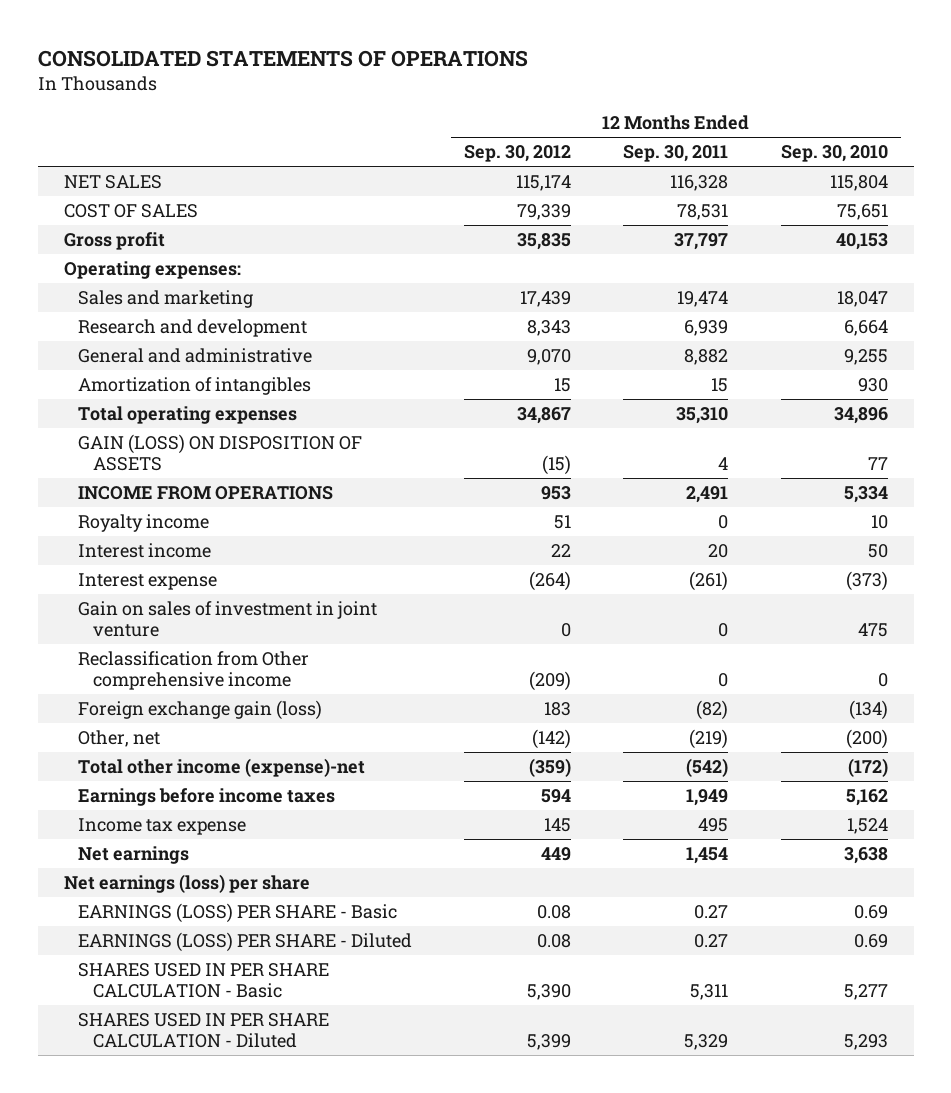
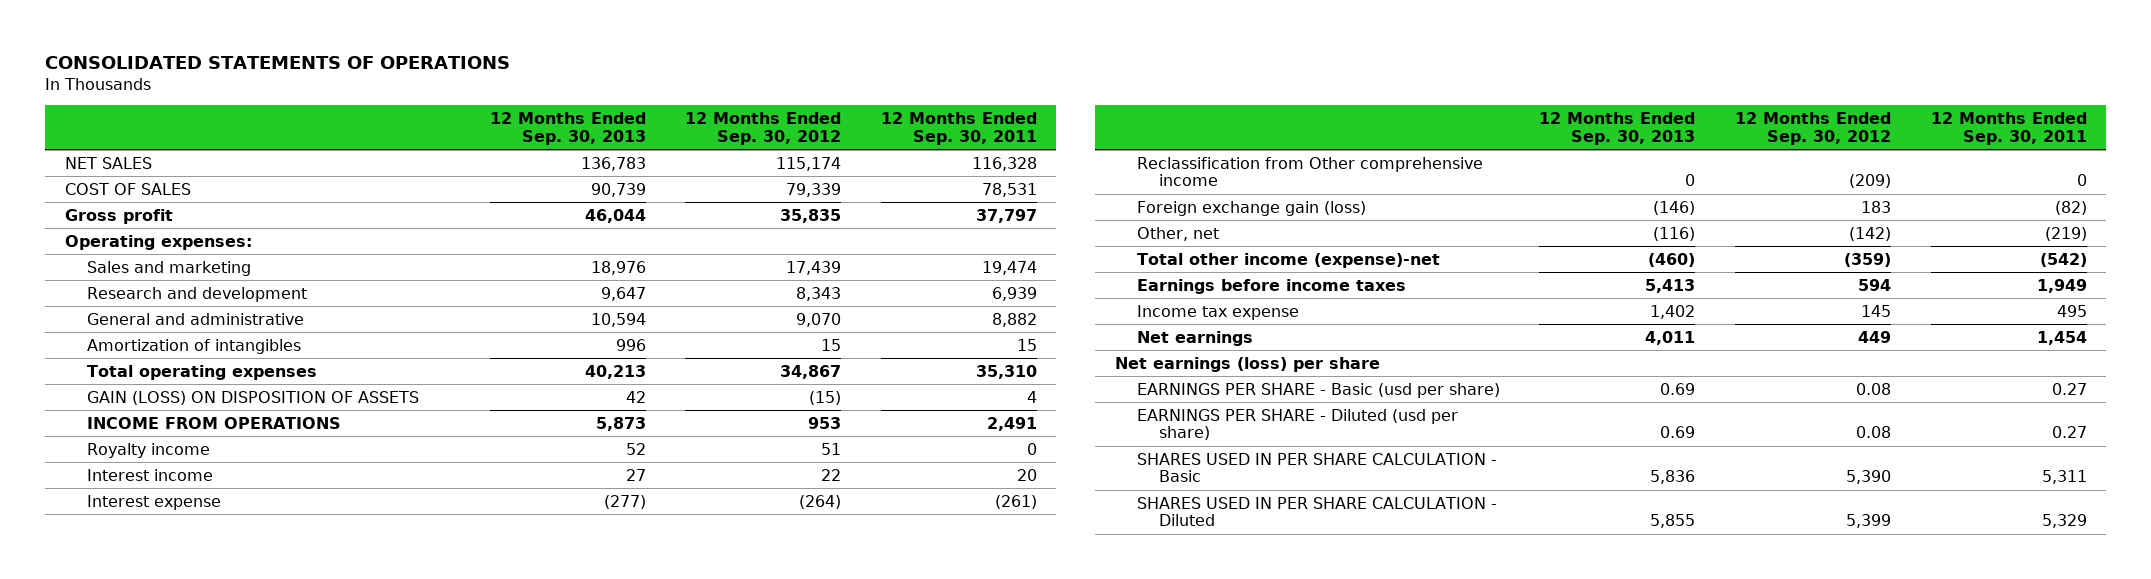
- | 12 Months Ended Sep. 30, 2012 | 12 Months Ended Sep. 30, 2011 | 12 Months Ended Sep. 30, 2010
+ | 12 Months Ended Sep. 30, 2013 | 12 Months Ended Sep. 30, 2012 | 12 Months Ended Sep. 30, 2011
- Gain on sales of investment in joint venture | 0 | 0 | 475
- EARNINGS (LOSS) PER SHARE - Basic | 0.08 | 0.27 | 0.69
- EARNINGS (LOSS) PER SHARE - Diluted | 0.08 | 0.27 | 0.69
+ EARNINGS PER SHARE - Basic (usd per share) | 0.69 | 0.08 | 0.27
+ EARNINGS PER SHARE - Diluted (usd per share) | 0.69 | 0.08 | 0.27

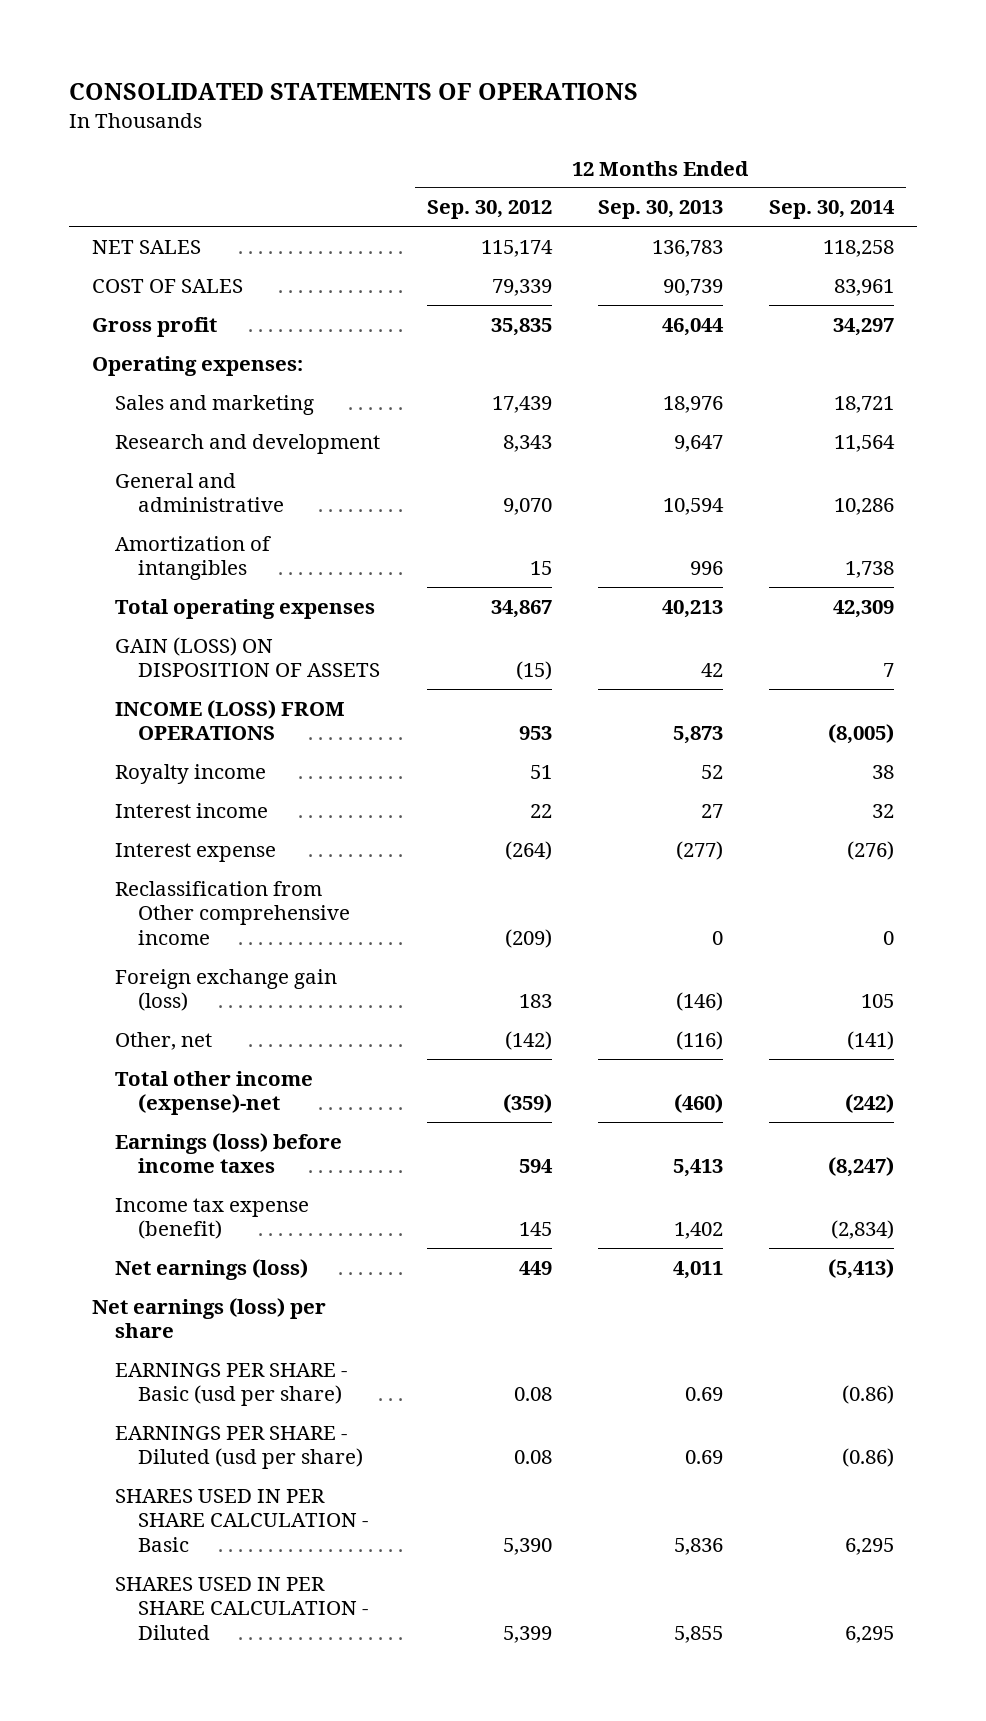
- | 12 Months Ended Sep. 30, 2013 | 12 Months Ended Sep. 30, 2012 | 12 Months Ended Sep. 30, 2011
+ | 12 Months Ended Sep. 30, 2012 | 12 Months Ended Sep. 30, 2013 | 12 Months Ended Sep. 30, 2014
- INCOME FROM OPERATIONS | 5,873 | 953 | 2,491
+ INCOME (LOSS) FROM OPERATIONS | 953 | 5,873 | (8,005)
- Earnings before income taxes | 5,413 | 594 | 1,949
- Income tax expense | 1,402 | 145 | 495
- Net earnings | 4,011 | 449 | 1,454
+ Earnings (loss) before income taxes | 594 | 5,413 | (8,247)
+ Income tax expense (benefit) | 145 | 1,402 | (2,834)
+ Net earnings (loss) | 449 | 4,011 | (5,413)

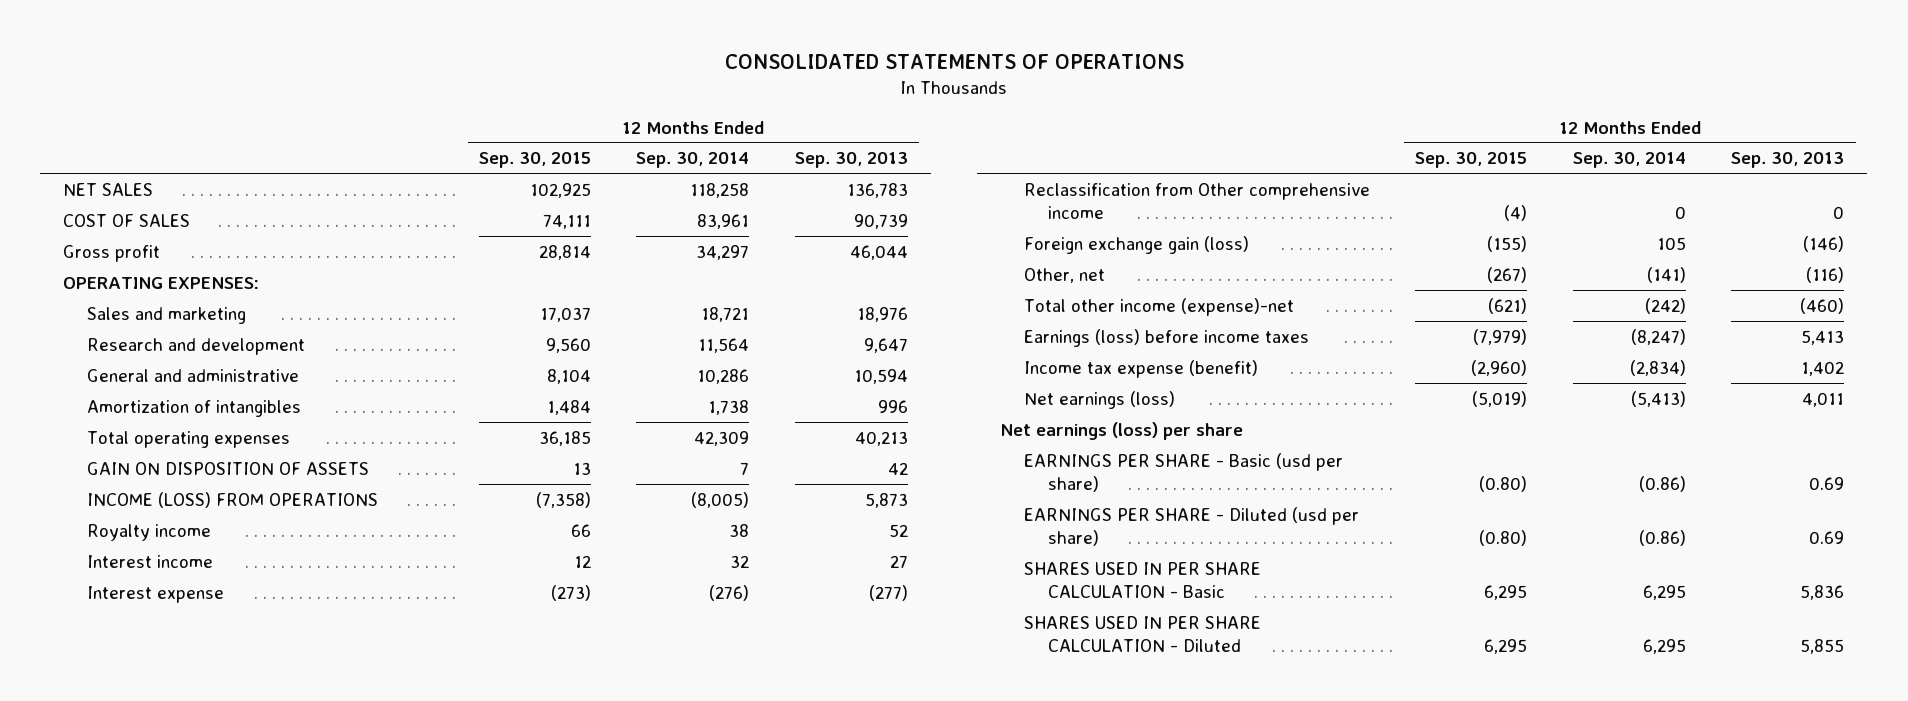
- | 12 Months Ended Sep. 30, 2012 | 12 Months Ended Sep. 30, 2013 | 12 Months Ended Sep. 30, 2014
+ | 12 Months Ended Sep. 30, 2015 | 12 Months Ended Sep. 30, 2014 | 12 Months Ended Sep. 30, 2013
- Operating expenses:
+ OPERATING EXPENSES:
- GAIN (LOSS) ON DISPOSITION OF ASSETS | (15) | 42 | 7
+ GAIN ON DISPOSITION OF ASSETS | 13 | 7 | 42

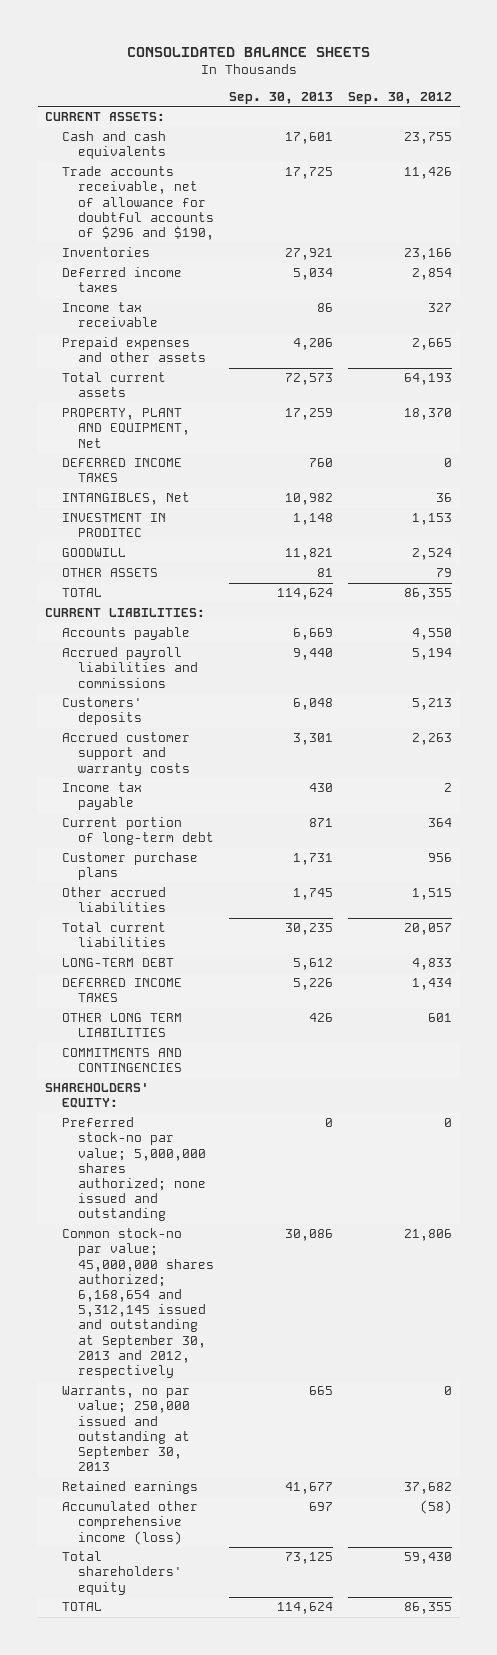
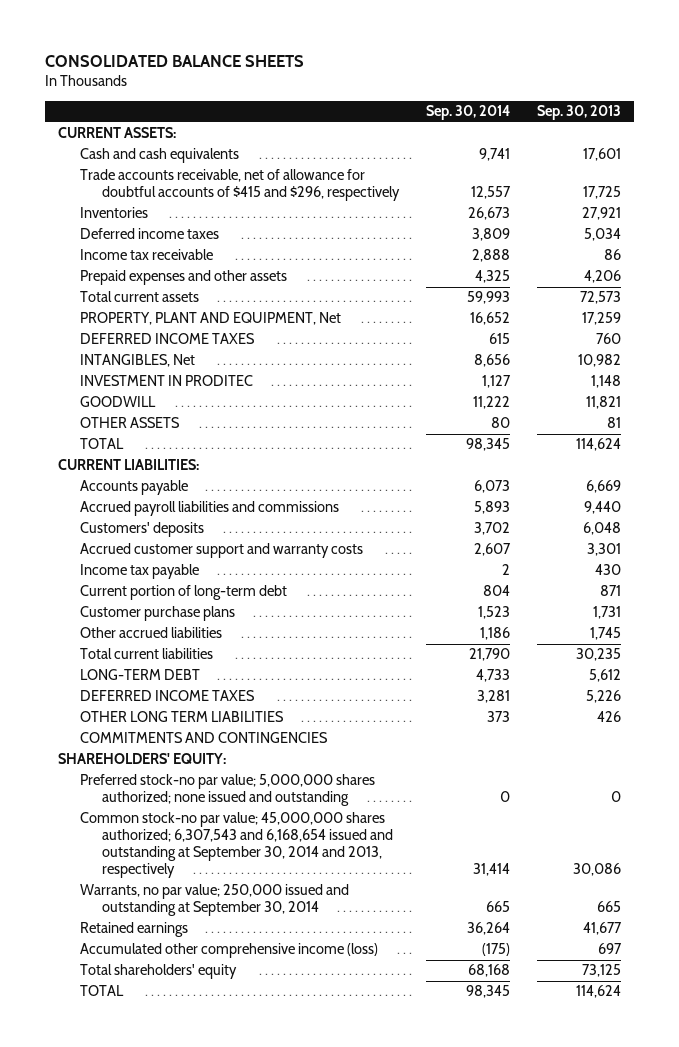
- | Sep. 30, 2013 | Sep. 30, 2012
+ | Sep. 30, 2014 | Sep. 30, 2013
- Trade accounts receivable, net of allowance for doubtful accounts of $296 and $190, | 17,725 | 11,426
+ Trade accounts receivable, net of allowance for doubtful accounts of $415 and $296, respectively | 12,557 | 17,725
- Common stock-no par value; 45,000,000 shares authorized; 6,168,654 and 5,312,145 issued and outstanding at September 30, 2013 and 2012, respectively | 30,086 | 21,806
- Warrants, no par value; 250,000 issued and outstanding at September 30, 2013 | 665 | 0
+ Common stock-no par value; 45,000,000 shares authorized; 6,307,543 and 6,168,654 issued and outstanding at September 30, 2014 and 2013, respectively | 31,414 | 30,086
+ Warrants, no par value; 250,000 issued and outstanding at September 30, 2014 | 665 | 665

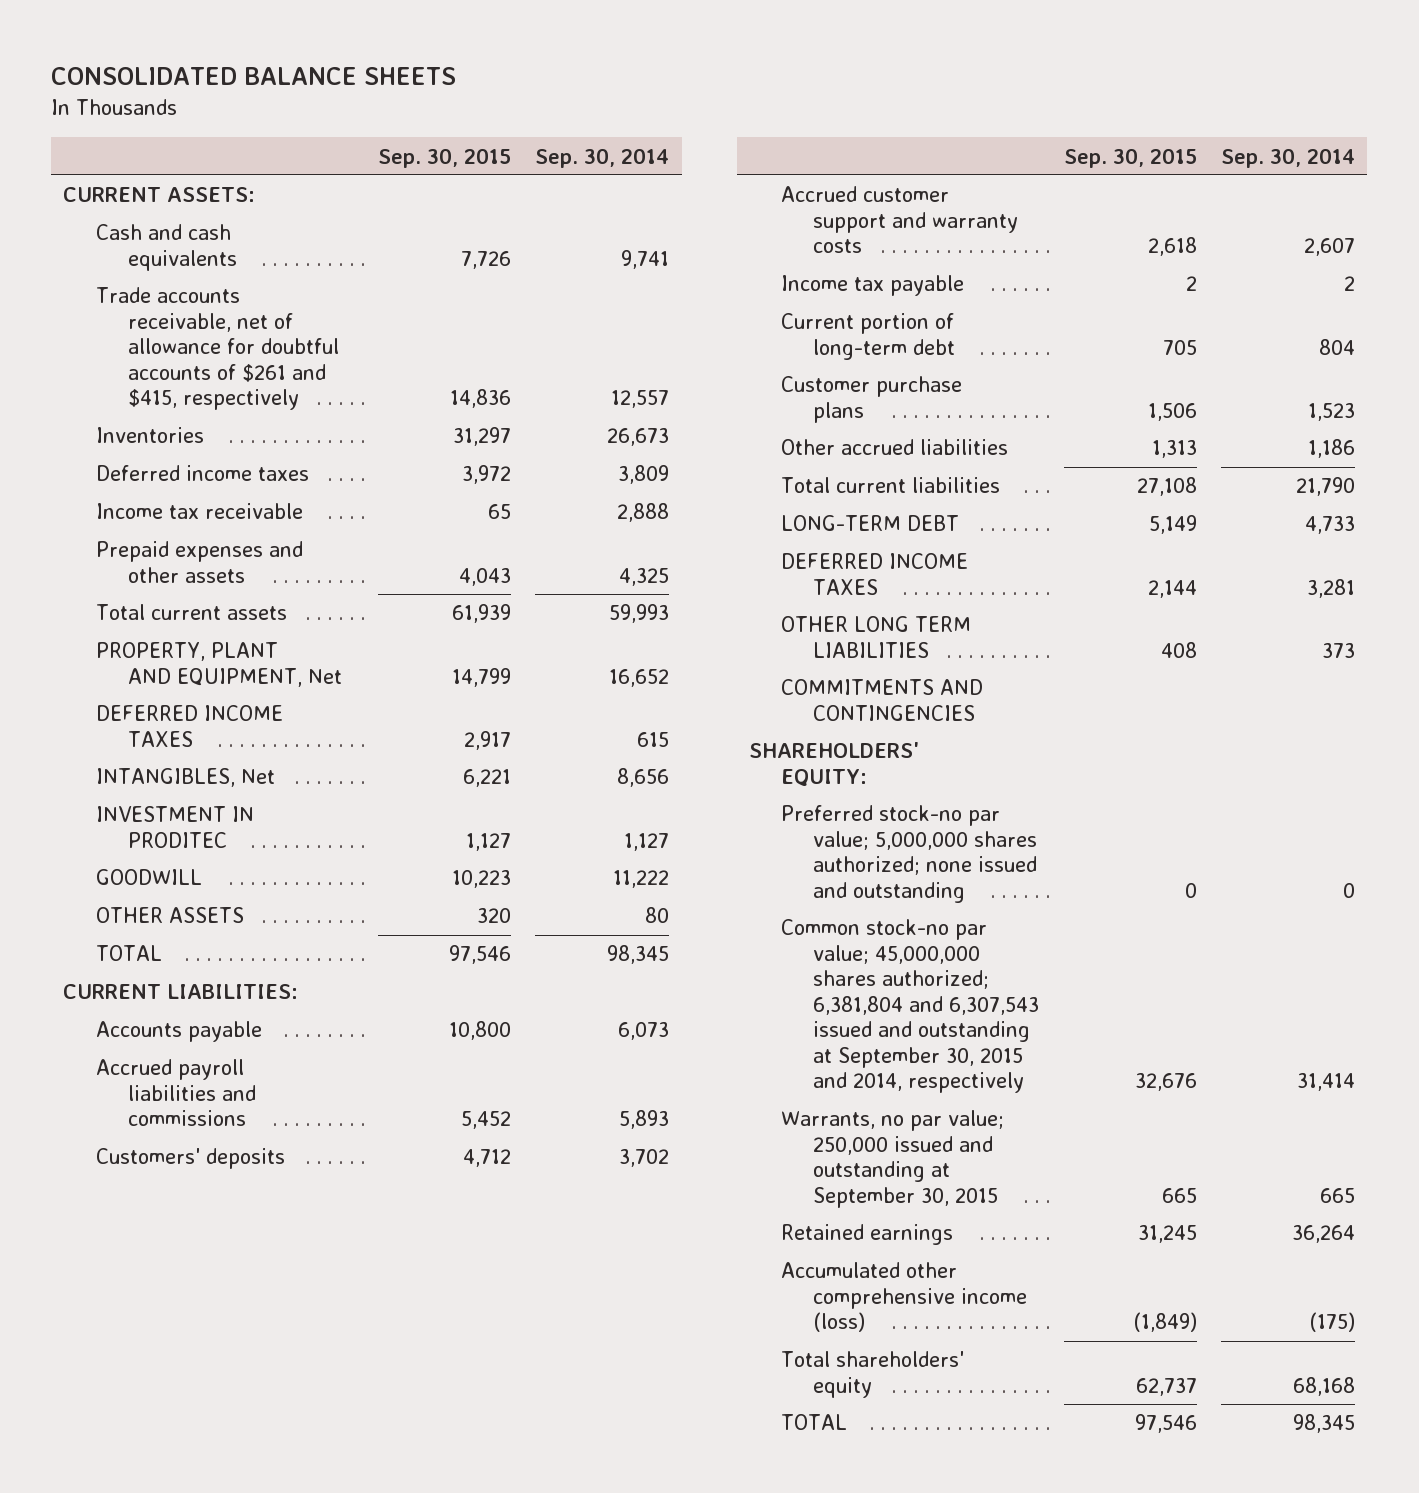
- | Sep. 30, 2014 | Sep. 30, 2013
+ | Sep. 30, 2015 | Sep. 30, 2014
- Trade accounts receivable, net of allowance for doubtful accounts of $415 and $296, respectively | 12,557 | 17,725
+ Trade accounts receivable, net of allowance for doubtful accounts of $261 and $415, respectively | 14,836 | 12,557
- Common stock-no par value; 45,000,000 shares authorized; 6,307,543 and 6,168,654 issued and outstanding at September 30, 2014 and 2013, respectively | 31,414 | 30,086
- Warrants, no par value; 250,000 issued and outstanding at September 30, 2014 | 665 | 665
+ Common stock-no par value; 45,000,000 shares authorized; 6,381,804 and 6,307,543 issued and outstanding at September 30, 2015 and 2014, respectively | 32,676 | 31,414
+ Warrants, no par value; 250,000 issued and outstanding at September 30, 2015 | 665 | 665

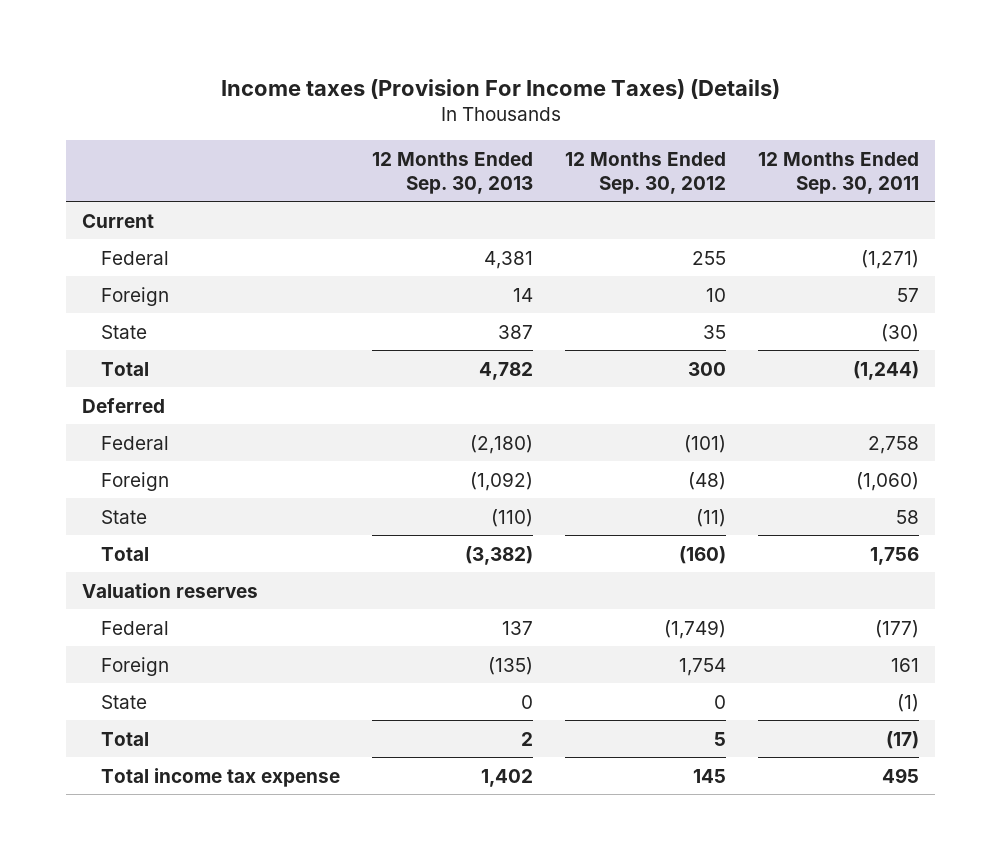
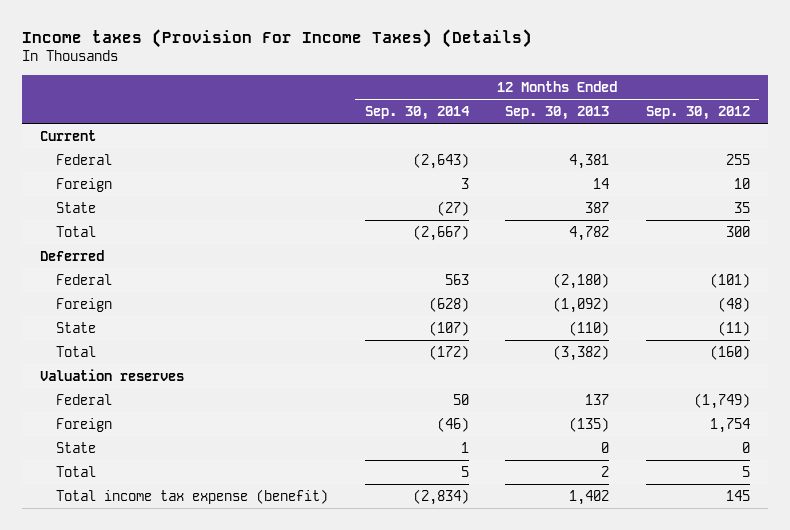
- | 12 Months Ended Sep. 30, 2013 | 12 Months Ended Sep. 30, 2012 | 12 Months Ended Sep. 30, 2011
+ | 12 Months Ended Sep. 30, 2014 | 12 Months Ended Sep. 30, 2013 | 12 Months Ended Sep. 30, 2012
- Total income tax expense | 1,402 | 145 | 495
+ Total income tax expense (benefit) | (2,834) | 1,402 | 145

